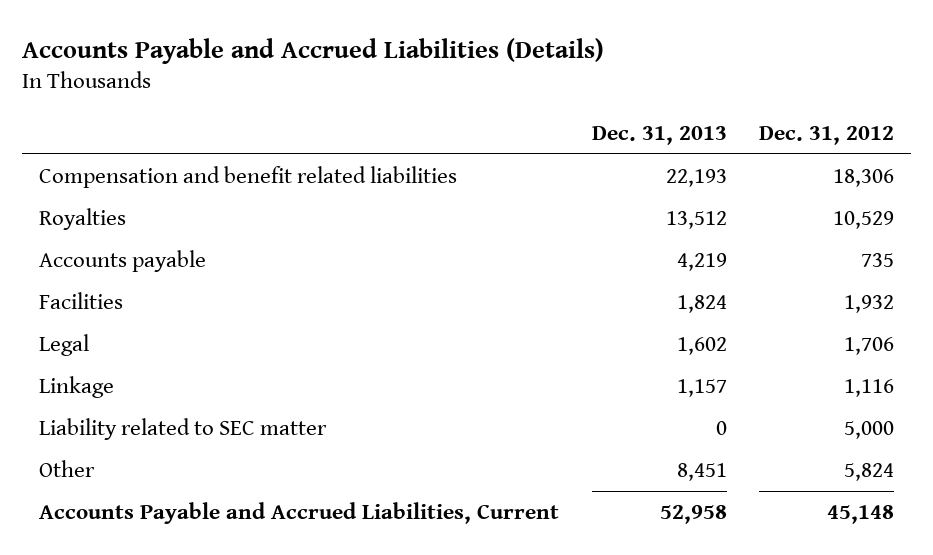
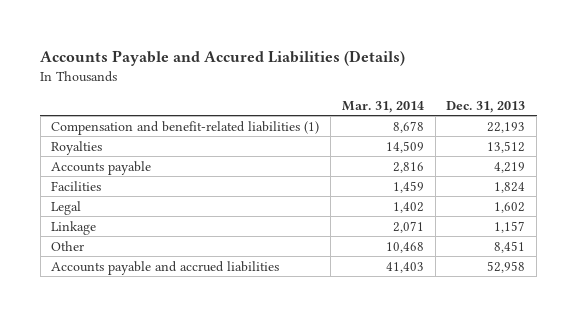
- Accounts Payable and Accrued Liabilities (Details)
+ Accounts Payable and Accured Liabilities (Details)
- | Dec. 31, 2013 | Dec. 31, 2012
+ | Mar. 31, 2014 | Dec. 31, 2013
- Compensation and benefit related liabilities | 22,193 | 18,306
+ Compensation and benefit-related liabilities (1) | 8,678 | 22,193
- Liability related to SEC matter | 0 | 5,000
- Accounts Payable and Accrued Liabilities, Current | 52,958 | 45,148
+ Accounts payable and accrued liabilities | 41,403 | 52,958

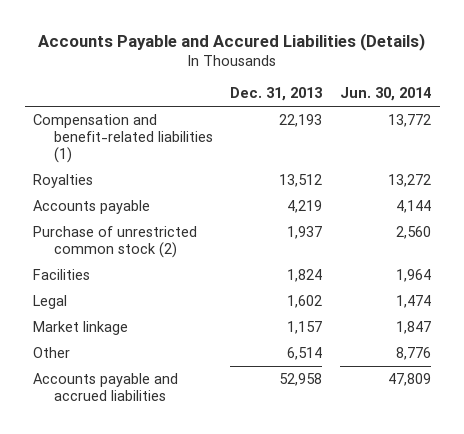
- | Mar. 31, 2014 | Dec. 31, 2013
+ | Dec. 31, 2013 | Jun. 30, 2014
+ Purchase of unrestricted common stock (2) | 1,937 | 2,560
- Linkage | 2,071 | 1,157
- Other | 10,468 | 8,451
+ Market linkage | 1,157 | 1,847
+ Other | 6,514 | 8,776

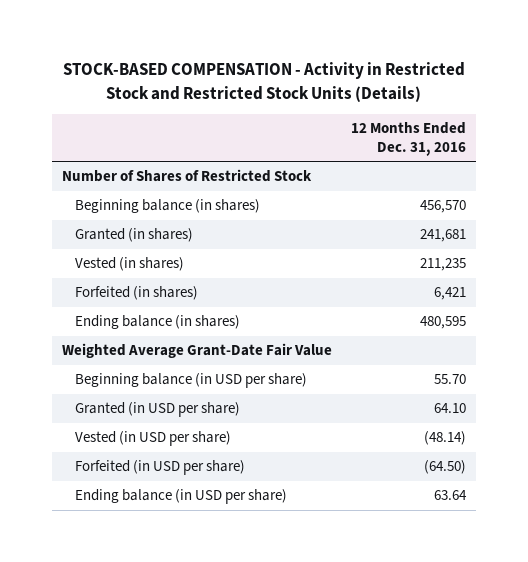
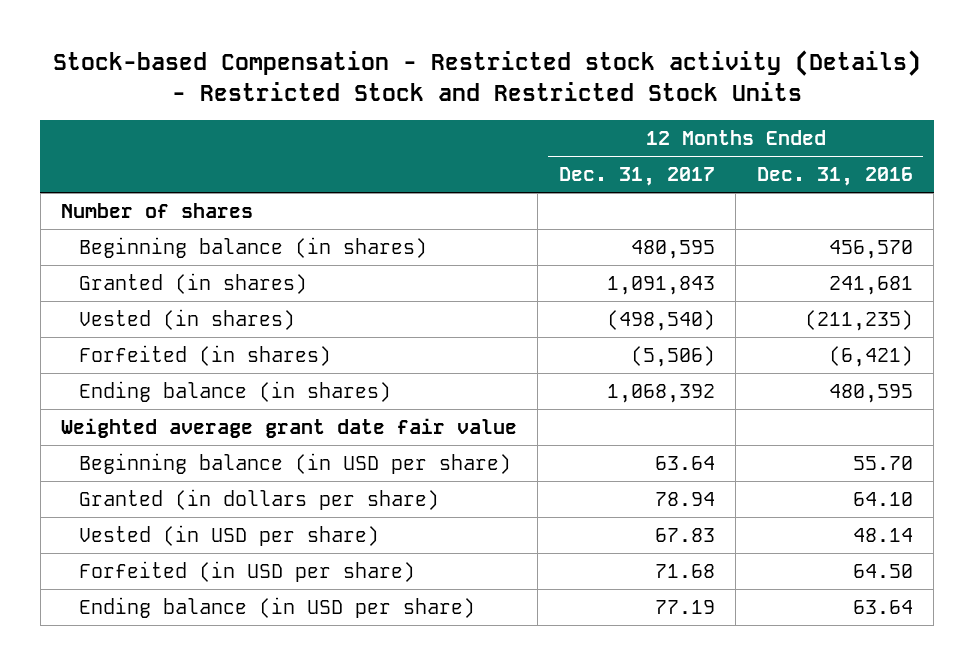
- STOCK-BASED COMPENSATION - Activity in Restricted Stock and Restricted Stock Units (Details)
+ Stock-based Compensation - Restricted stock activity (Details) - Restricted Stock and Restricted Stock Units
- | 12 Months Ended Dec. 31, 2016
+ | 12 Months Ended Dec. 31, 2017 | 12 Months Ended Dec. 31, 2016
- Number of Shares of Restricted Stock
+ Number of shares
- Vested (in shares) | 211,235
- Forfeited (in shares) | 6,421
+ Vested (in shares) | (498,540) | (211,235)
+ Forfeited (in shares) | (5,506) | (6,421)
- Weighted Average Grant-Date Fair Value
+ Weighted average grant date fair value
- Granted (in USD per share) | 64.10
- Vested (in USD per share) | (48.14)
- Forfeited (in USD per share) | (64.50)
+ Granted (in dollars per share) | 78.94 | 64.10
+ Vested (in USD per share) | 67.83 | 48.14
+ Forfeited (in USD per share) | 71.68 | 64.50

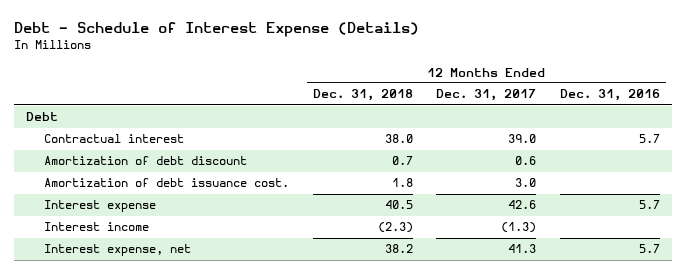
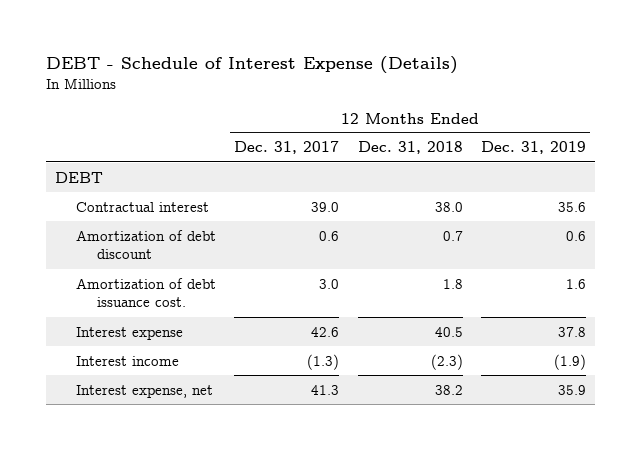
- Debt - Schedule of Interest Expense (Details)
+ DEBT - Schedule of Interest Expense (Details)
- | 12 Months Ended Dec. 31, 2018 | 12 Months Ended Dec. 31, 2017 | 12 Months Ended Dec. 31, 2016
+ | 12 Months Ended Dec. 31, 2017 | 12 Months Ended Dec. 31, 2018 | 12 Months Ended Dec. 31, 2019
- Debt
+ DEBT

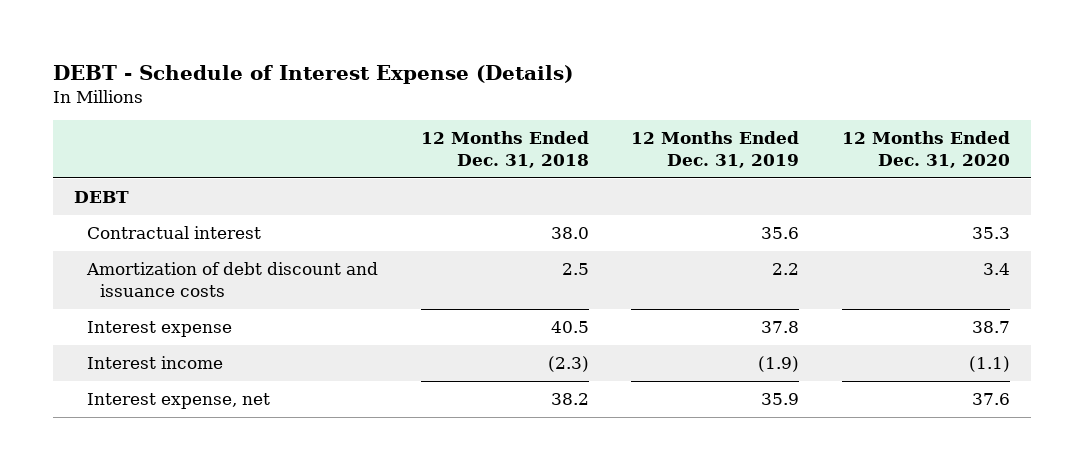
- | 12 Months Ended Dec. 31, 2017 | 12 Months Ended Dec. 31, 2018 | 12 Months Ended Dec. 31, 2019
+ | 12 Months Ended Dec. 31, 2018 | 12 Months Ended Dec. 31, 2019 | 12 Months Ended Dec. 31, 2020
- Amortization of debt discount | 0.6 | 0.7 | 0.6
- Amortization of debt issuance cost. | 3.0 | 1.8 | 1.6
+ Amortization of debt discount and issuance costs | 2.5 | 2.2 | 3.4

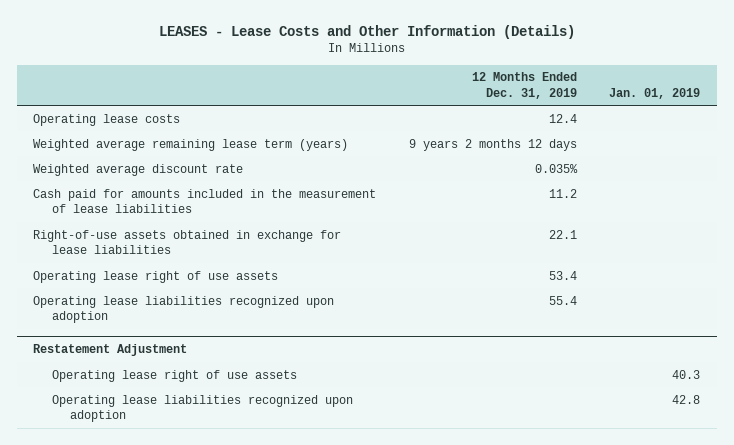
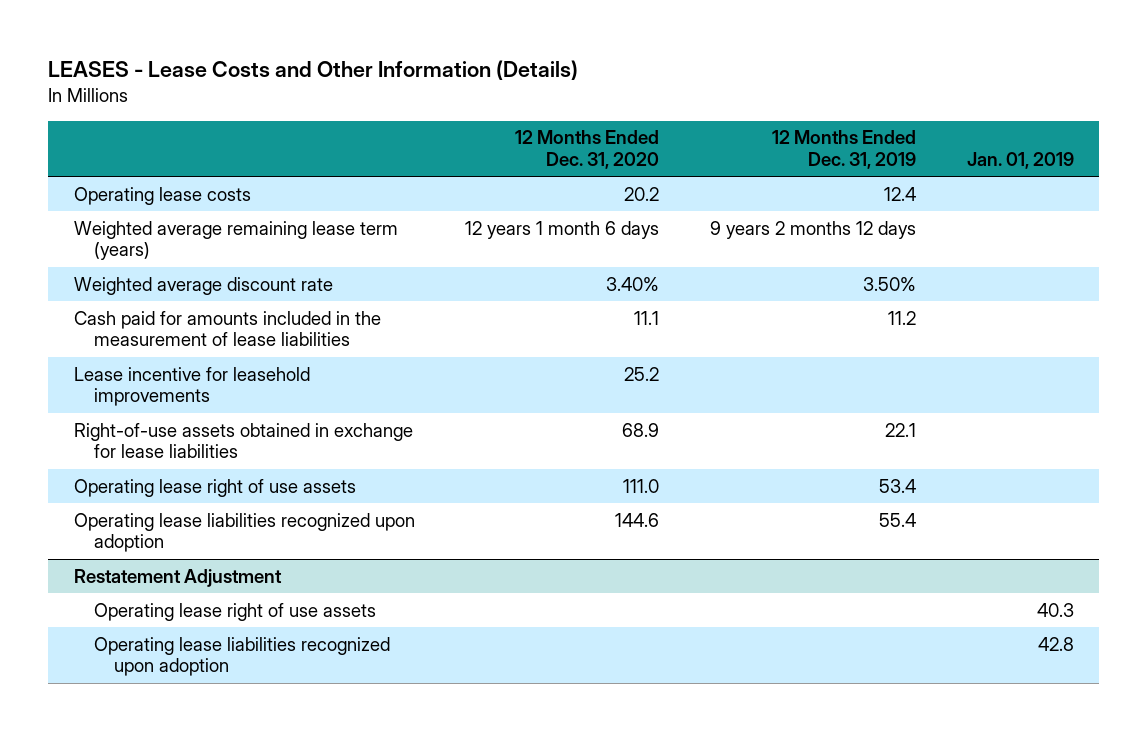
- | 12 Months Ended Dec. 31, 2019 | Jan. 01, 2019
+ | 12 Months Ended Dec. 31, 2020 | 12 Months Ended Dec. 31, 2019 | Jan. 01, 2019
- Weighted average discount rate | 0.035% |
+ Weighted average discount rate | 3.40% | 3.50% |
+ Lease incentive for leasehold improvements | 25.2 | |

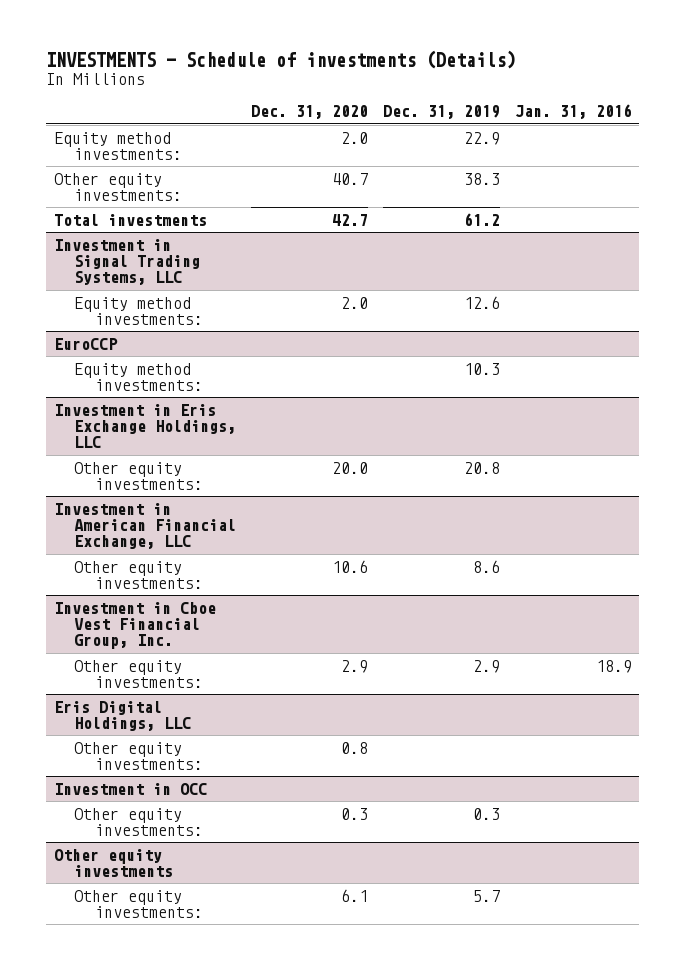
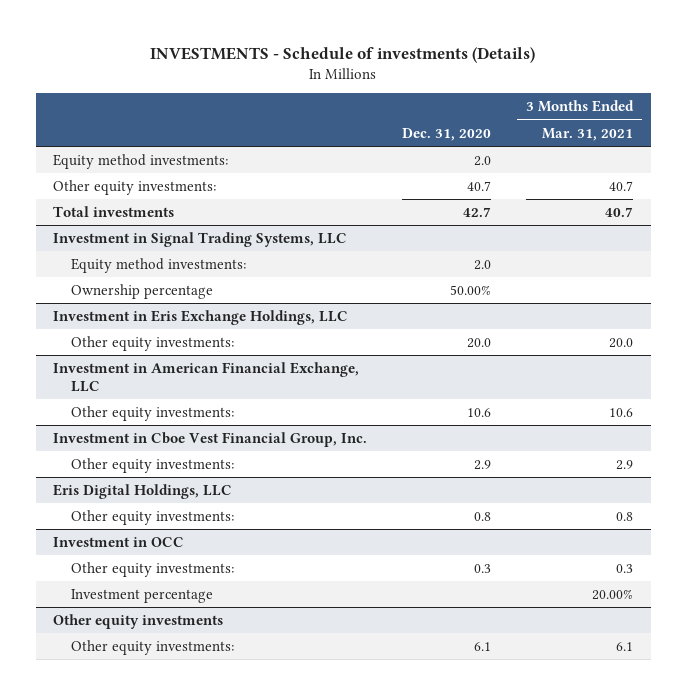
- | Dec. 31, 2020 | Dec. 31, 2019 | Jan. 31, 2016
+ | Dec. 31, 2020 | 3 Months Ended Mar. 31, 2021
- EuroCCP
- Equity method investments: | | 10.3 |
@ Investment in Signal Trading Systems, LLC
+ Ownership percentage | 50.00% |
@ Investment in OCC
+ Investment percentage | | 20.00%

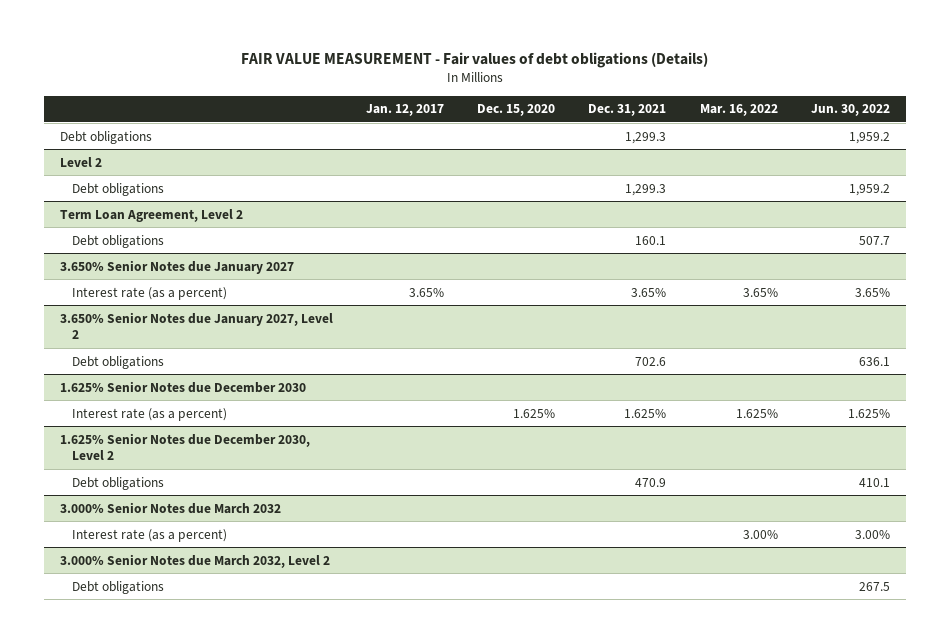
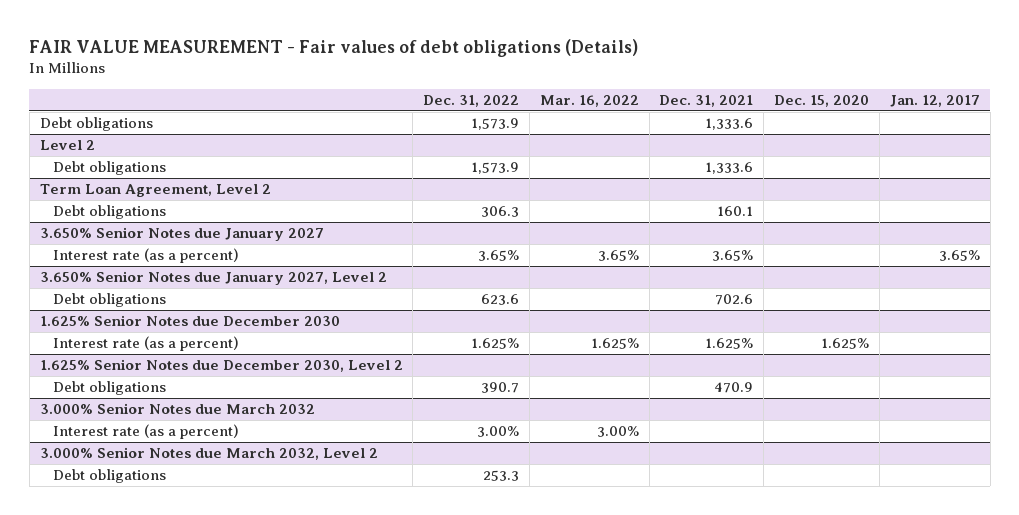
- | Jan. 12, 2017 | Dec. 15, 2020 | Dec. 31, 2021 | Mar. 16, 2022 | Jun. 30, 2022
+ | Dec. 31, 2022 | Mar. 16, 2022 | Dec. 31, 2021 | Dec. 15, 2020 | Jan. 12, 2017
- Debt obligations | | | 1,299.3 | | 1,959.2
+ Debt obligations | 1,573.9 | | 1,333.6 | |
@ Level 2
- Debt obligations | | | 1,299.3 | | 1,959.2
+ Debt obligations | 1,573.9 | | 1,333.6 | |

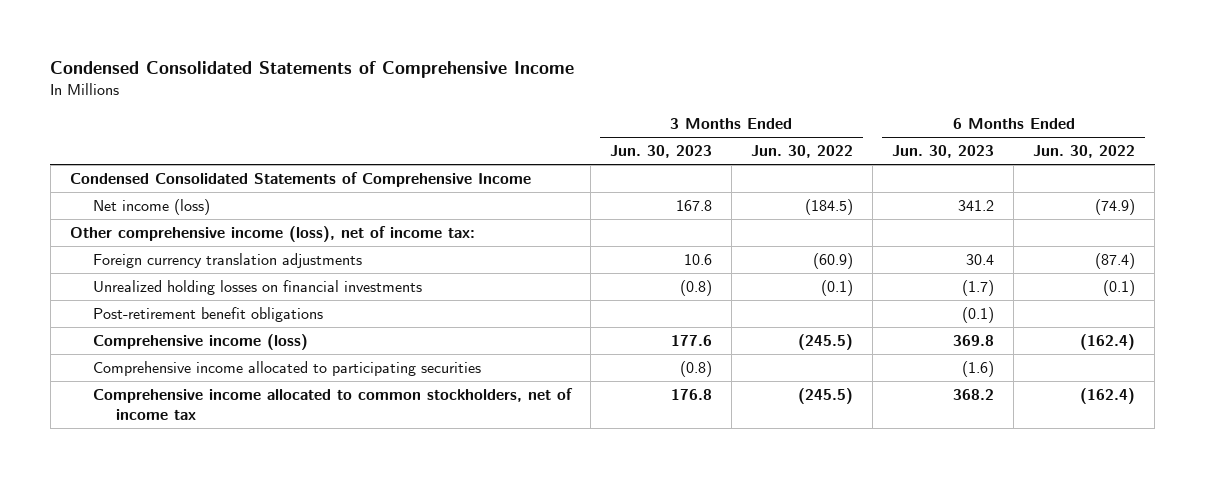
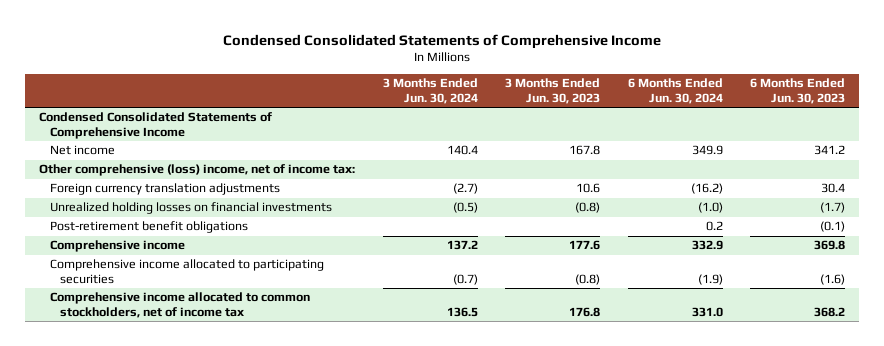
- | 3 Months Ended Jun. 30, 2023 | 3 Months Ended Jun. 30, 2022 | 6 Months Ended Jun. 30, 2023 | 6 Months Ended Jun. 30, 2022
+ | 3 Months Ended Jun. 30, 2024 | 3 Months Ended Jun. 30, 2023 | 6 Months Ended Jun. 30, 2024 | 6 Months Ended Jun. 30, 2023
- Net income (loss) | 167.8 | (184.5) | 341.2 | (74.9)
- Other comprehensive income (loss), net of income tax:
+ Net income | 140.4 | 167.8 | 349.9 | 341.2
+ Other comprehensive (loss) income, net of income tax:
- Comprehensive income (loss) | 177.6 | (245.5) | 369.8 | (162.4)
+ Comprehensive income | 137.2 | 177.6 | 332.9 | 369.8

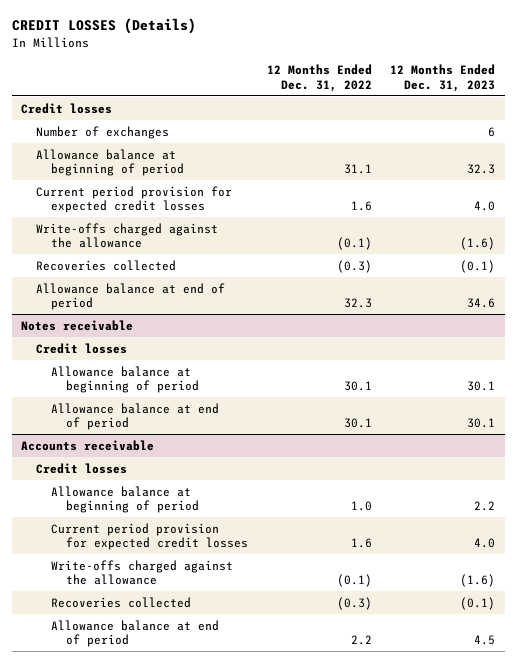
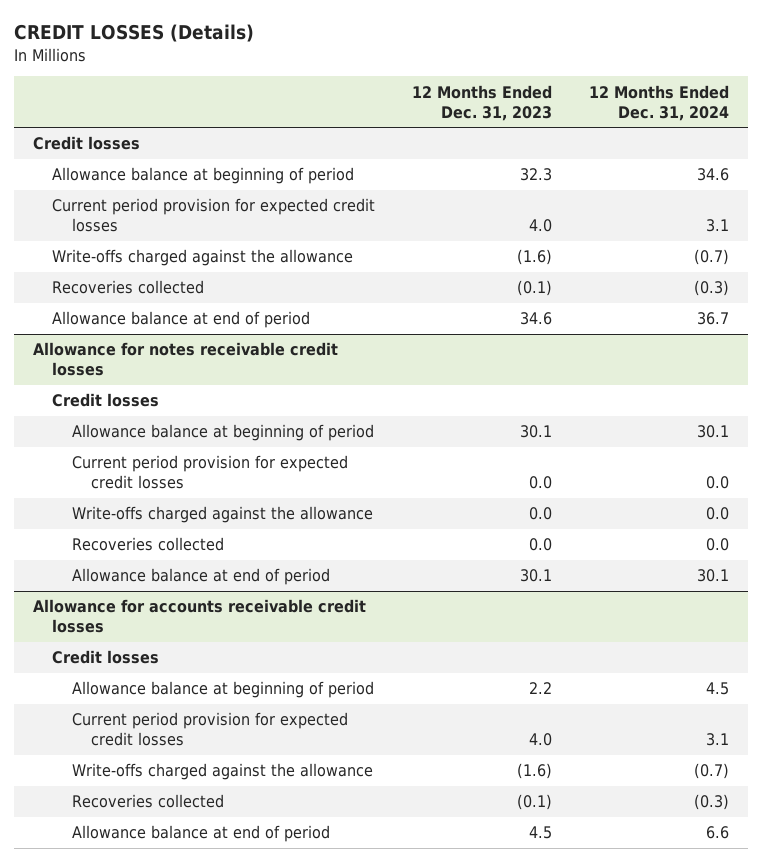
- | 12 Months Ended Dec. 31, 2022 | 12 Months Ended Dec. 31, 2023
+ | 12 Months Ended Dec. 31, 2023 | 12 Months Ended Dec. 31, 2024
- Number of exchanges | | 6
- Notes receivable
+ Allowance for notes receivable credit losses
+ Current period provision for expected credit losses | 0.0 | 0.0
+ Write-offs charged against the allowance | 0.0 | 0.0
+ Recoveries collected | 0.0 | 0.0
- Accounts receivable
+ Allowance for accounts receivable credit losses

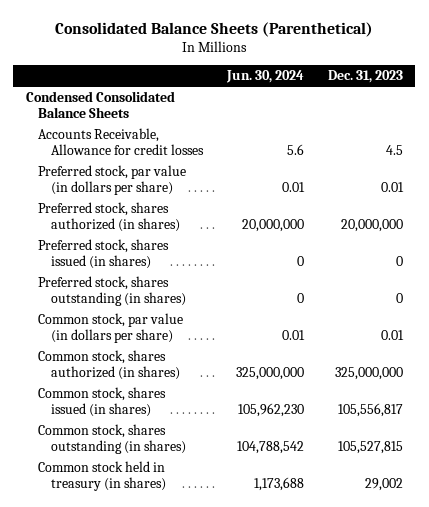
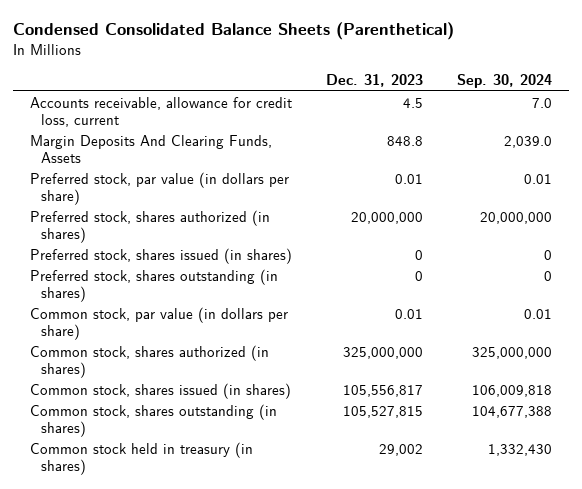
- Consolidated Balance Sheets (Parenthetical)
+ Condensed Consolidated Balance Sheets (Parenthetical)
- | Jun. 30, 2024 | Dec. 31, 2023
+ | Dec. 31, 2023 | Sep. 30, 2024
- Condensed Consolidated Balance Sheets
- Accounts Receivable, Allowance for credit losses | 5.6 | 4.5
+ Accounts receivable, allowance for credit loss, current | 4.5 | 7.0
+ Margin Deposits And Clearing Funds, Assets | 848.8 | 2,039.0

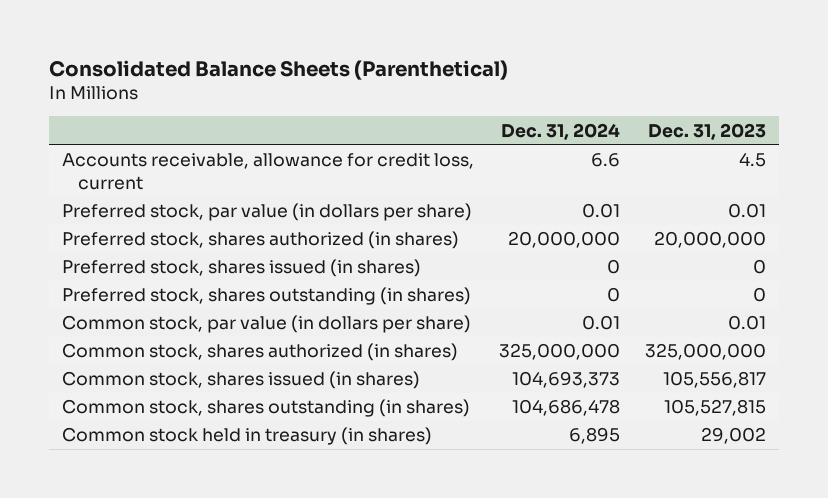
- Condensed Consolidated Balance Sheets (Parenthetical)
+ Consolidated Balance Sheets (Parenthetical)
- | Dec. 31, 2023 | Sep. 30, 2024
+ | Dec. 31, 2024 | Dec. 31, 2023
- Margin Deposits And Clearing Funds, Assets | 848.8 | 2,039.0

